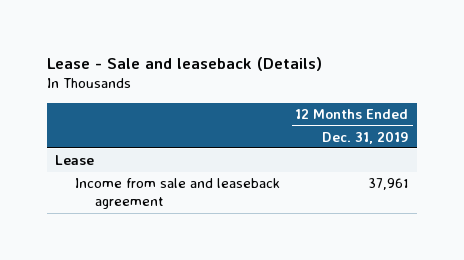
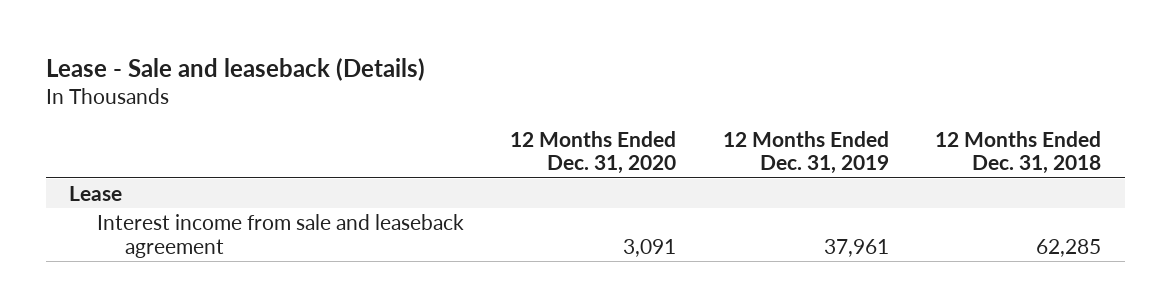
- | 12 Months Ended Dec. 31, 2019
+ | 12 Months Ended Dec. 31, 2020 | 12 Months Ended Dec. 31, 2019 | 12 Months Ended Dec. 31, 2018
- Income from sale and leaseback agreement | 37,961
+ Interest income from sale and leaseback agreement | 3,091 | 37,961 | 62,285

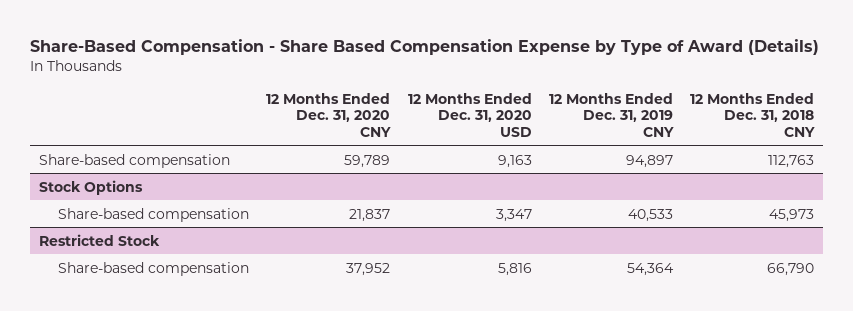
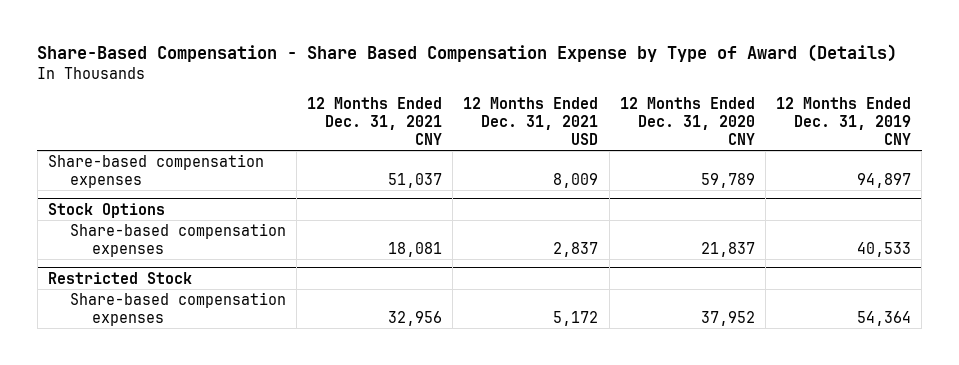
- | 12 Months Ended Dec. 31, 2020 CNY | 12 Months Ended Dec. 31, 2020 USD | 12 Months Ended Dec. 31, 2019 CNY | 12 Months Ended Dec. 31, 2018 CNY
+ | 12 Months Ended Dec. 31, 2021 CNY | 12 Months Ended Dec. 31, 2021 USD | 12 Months Ended Dec. 31, 2020 CNY | 12 Months Ended Dec. 31, 2019 CNY
- Share-based compensation | 59,789 | 9,163 | 94,897 | 112,763
+ Share-based compensation expenses | 51,037 | 8,009 | 59,789 | 94,897
@ Stock Options
- Share-based compensation | 21,837 | 3,347 | 40,533 | 45,973
+ Share-based compensation expenses | 18,081 | 2,837 | 21,837 | 40,533
@ Restricted Stock
- Share-based compensation | 37,952 | 5,816 | 54,364 | 66,790
+ Share-based compensation expenses | 32,956 | 5,172 | 37,952 | 54,364

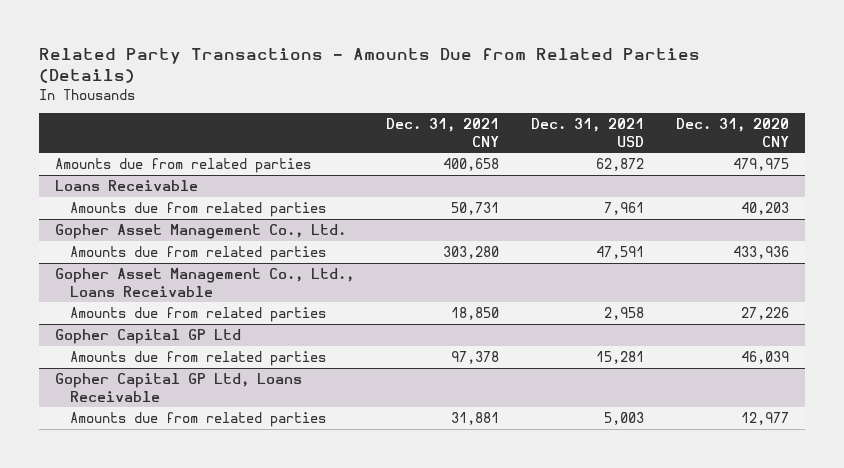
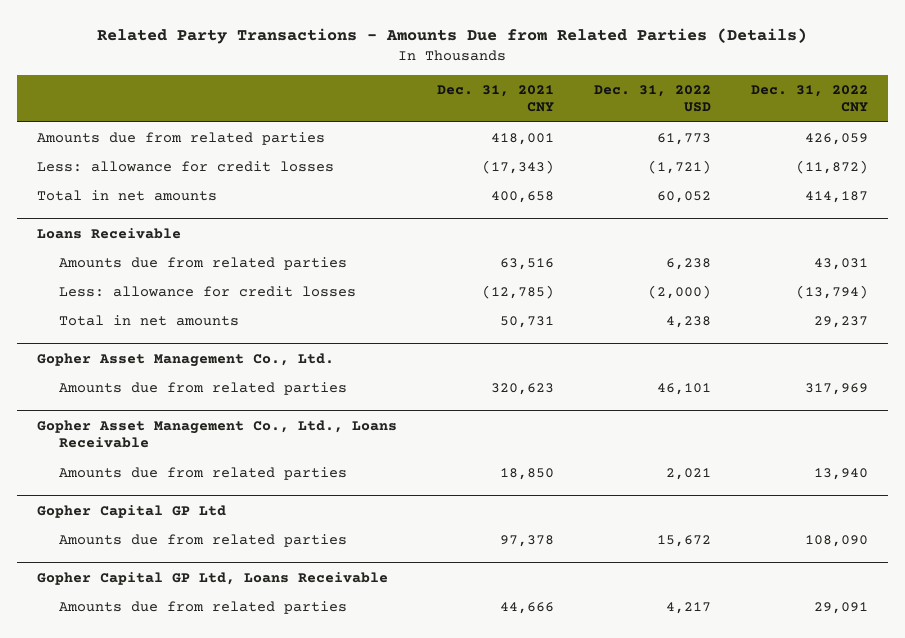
- | Dec. 31, 2021 CNY | Dec. 31, 2021 USD | Dec. 31, 2020 CNY
+ | Dec. 31, 2021 CNY | Dec. 31, 2022 USD | Dec. 31, 2022 CNY
- Amounts due from related parties | 400,658 | 62,872 | 479,975
+ Amounts due from related parties | 418,001 | 61,773 | 426,059
+ Less: allowance for credit losses | (17,343) | (1,721) | (11,872)
+ Total in net amounts | 400,658 | 60,052 | 414,187
@ Loans Receivable
- Amounts due from related parties | 50,731 | 7,961 | 40,203
+ Amounts due from related parties | 63,516 | 6,238 | 43,031
+ Less: allowance for credit losses | (12,785) | (2,000) | (13,794)
+ Total in net amounts | 50,731 | 4,238 | 29,237
@ Gopher Asset Management Co., Ltd.
- Amounts due from related parties | 303,280 | 47,591 | 433,936
+ Amounts due from related parties | 320,623 | 46,101 | 317,969
@ Gopher Capital GP Ltd, Loans Receivable
- Amounts due from related parties | 31,881 | 5,003 | 12,977
+ Amounts due from related parties | 44,666 | 4,217 | 29,091

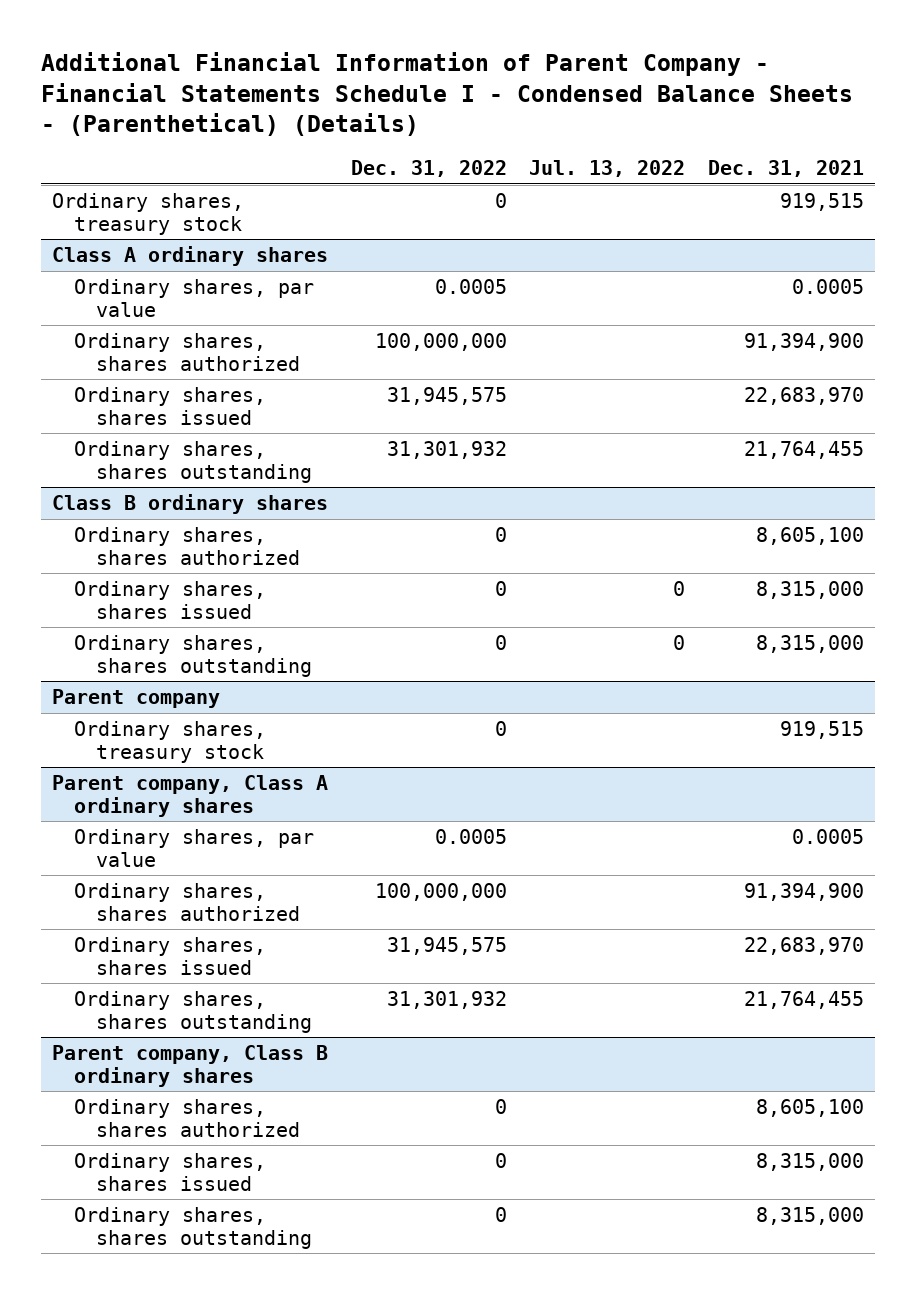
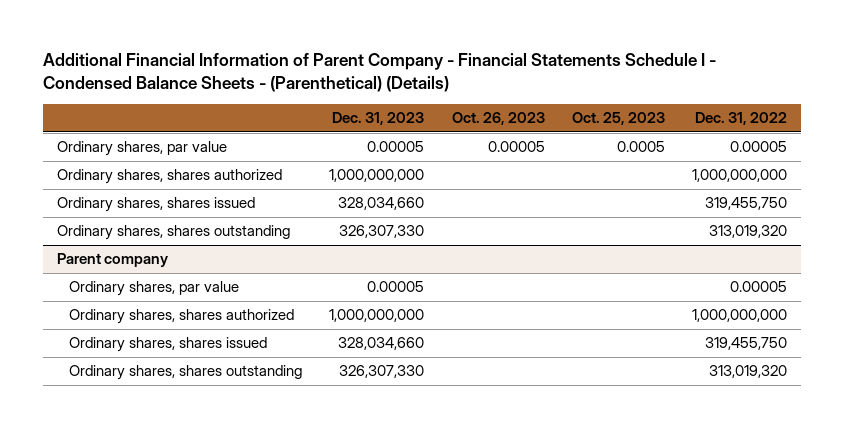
- | Dec. 31, 2022 | Jul. 13, 2022 | Dec. 31, 2021
+ | Dec. 31, 2023 | Oct. 26, 2023 | Oct. 25, 2023 | Dec. 31, 2022
- Ordinary shares, treasury stock | 0 | | 919,515
- Class A ordinary shares
- Ordinary shares, par value | 0.0005 | | 0.0005
- Ordinary shares, shares authorized | 100,000,000 | | 91,394,900
- Ordinary shares, shares issued | 31,945,575 | | 22,683,970
- Ordinary shares, shares outstanding | 31,301,932 | | 21,764,455
- Class B ordinary shares
- Ordinary shares, shares authorized | 0 | | 8,605,100
- Ordinary shares, shares issued | 0 | 0 | 8,315,000
- Ordinary shares, shares outstanding | 0 | 0 | 8,315,000
+ Ordinary shares, par value | 0.00005 | 0.00005 | 0.0005 | 0.00005
+ Ordinary shares, shares authorized | 1,000,000,000 | | | 1,000,000,000
+ Ordinary shares, shares issued | 328,034,660 | | | 319,455,750
+ Ordinary shares, shares outstanding | 326,307,330 | | | 313,019,320
@ Parent company
- Ordinary shares, treasury stock | 0 | | 919,515
- Parent company, Class A ordinary shares
- Ordinary shares, par value | 0.0005 | | 0.0005
- Ordinary shares, shares authorized | 100,000,000 | | 91,394,900
- Ordinary shares, shares issued | 31,945,575 | | 22,683,970
- Ordinary shares, shares outstanding | 31,301,932 | | 21,764,455
- Parent company, Class B ordinary shares
- Ordinary shares, shares authorized | 0 | | 8,605,100
- Ordinary shares, shares issued | 0 | | 8,315,000
- Ordinary shares, shares outstanding | 0 | | 8,315,000
@ Parent company
+ Ordinary shares, par value | 0.00005 | | | 0.00005
+ Ordinary shares, shares authorized | 1,000,000,000 | | | 1,000,000,000
+ Ordinary shares, shares issued | 328,034,660 | | | 319,455,750
+ Ordinary shares, shares outstanding | 326,307,330 | | | 313,019,320

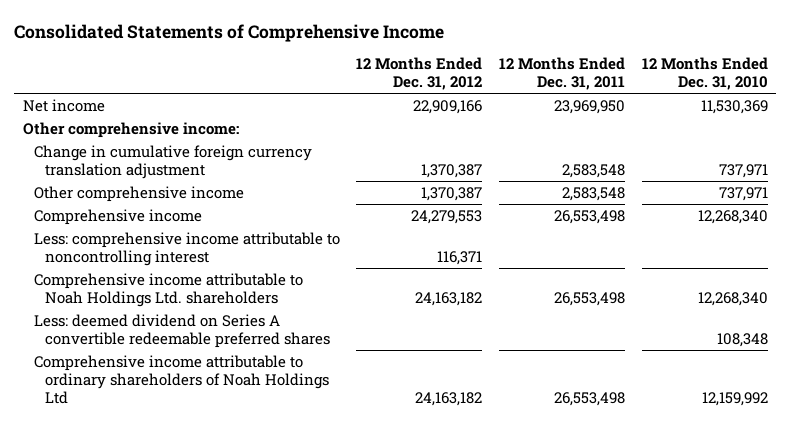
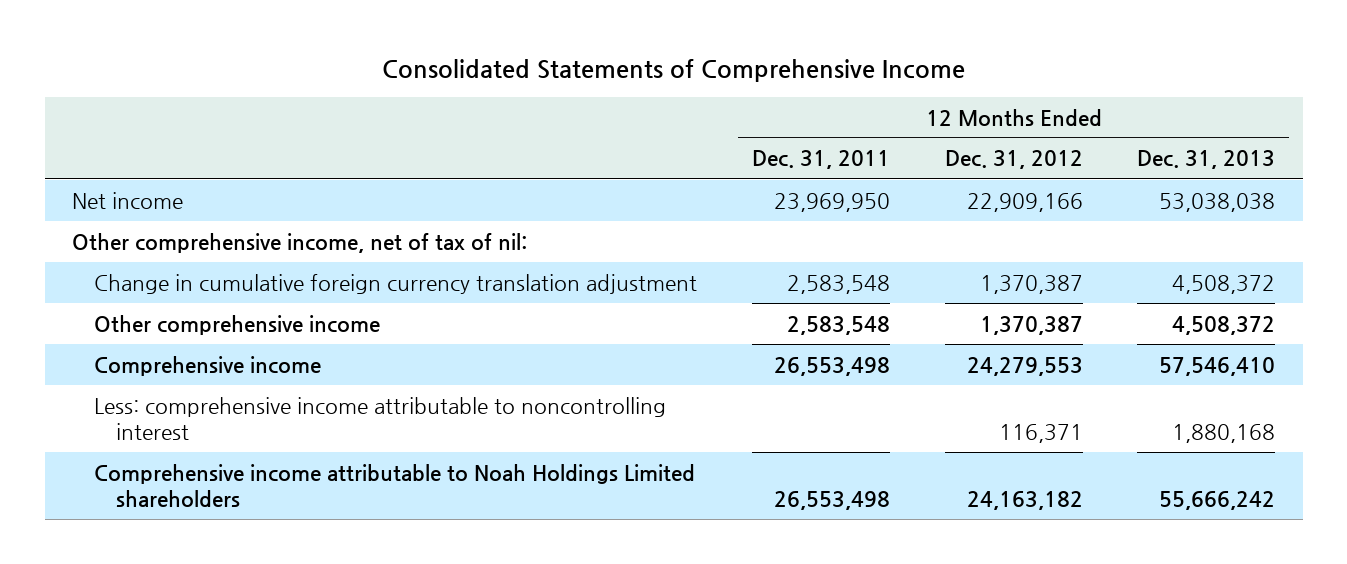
- | 12 Months Ended Dec. 31, 2012 | 12 Months Ended Dec. 31, 2011 | 12 Months Ended Dec. 31, 2010
+ | 12 Months Ended Dec. 31, 2011 | 12 Months Ended Dec. 31, 2012 | 12 Months Ended Dec. 31, 2013
- Other comprehensive income:
+ Other comprehensive income, net of tax of nil:
- Comprehensive income attributable to Noah Holdings Ltd. shareholders | 24,163,182 | 26,553,498 | 12,268,340
- Less: deemed dividend on Series A convertible redeemable preferred shares | | | 108,348
- Comprehensive income attributable to ordinary shareholders of Noah Holdings Ltd | 24,163,182 | 26,553,498 | 12,159,992
+ Comprehensive income attributable to Noah Holdings Limited shareholders | 26,553,498 | 24,163,182 | 55,666,242

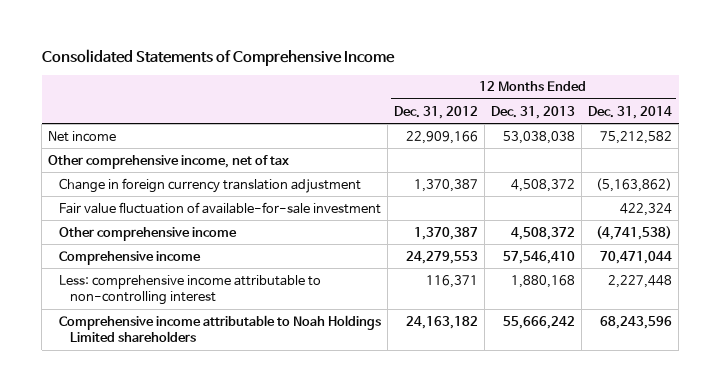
- | 12 Months Ended Dec. 31, 2011 | 12 Months Ended Dec. 31, 2012 | 12 Months Ended Dec. 31, 2013
+ | 12 Months Ended Dec. 31, 2012 | 12 Months Ended Dec. 31, 2013 | 12 Months Ended Dec. 31, 2014
- Other comprehensive income, net of tax of nil:
- Change in cumulative foreign currency translation adjustment | 2,583,548 | 1,370,387 | 4,508,372
+ Other comprehensive income, net of tax
+ Change in foreign currency translation adjustment | 1,370,387 | 4,508,372 | (5,163,862)
+ Fair value fluctuation of available-for-sale investment | | | 422,324
- Less: comprehensive income attributable to noncontrolling interest | | 116,371 | 1,880,168
+ Less: comprehensive income attributable to non-controlling interest | 116,371 | 1,880,168 | 2,227,448

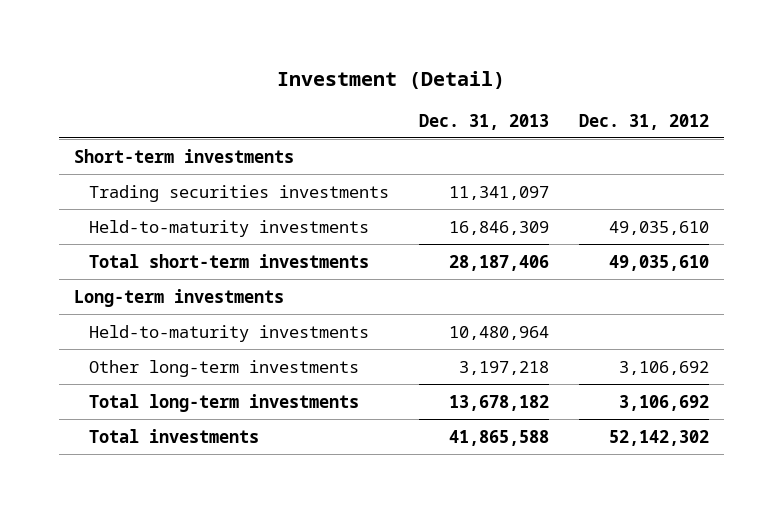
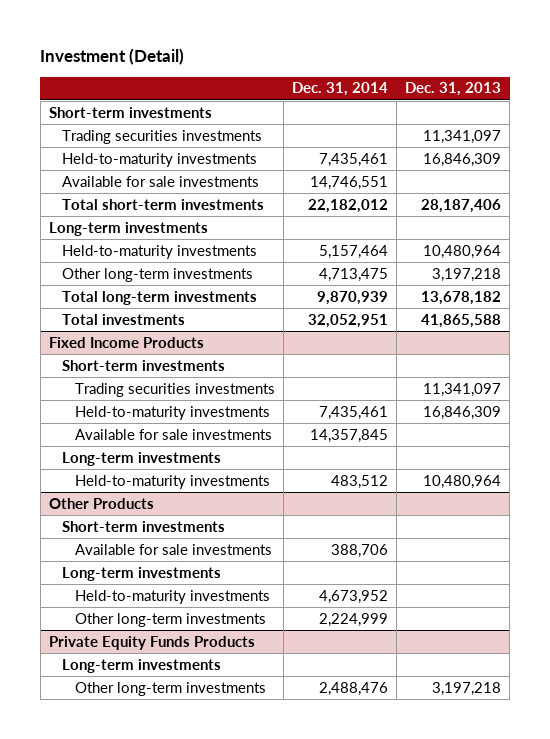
- | Dec. 31, 2013 | Dec. 31, 2012
+ | Dec. 31, 2014 | Dec. 31, 2013
+ Available for sale investments | 14,746,551 |
+ Fixed Income Products
+ Short-term investments
+ Trading securities investments | | 11,341,097
+ Held-to-maturity investments | 7,435,461 | 16,846,309
+ Available for sale investments | 14,357,845 |
+ Long-term investments
+ Held-to-maturity investments | 483,512 | 10,480,964
+ Other Products
+ Short-term investments
+ Available for sale investments | 388,706 |
+ Long-term investments
+ Held-to-maturity investments | 4,673,952 |
+ Other long-term investments | 2,224,999 |
+ Private Equity Funds Products
+ Long-term investments
+ Other long-term investments | 2,488,476 | 3,197,218

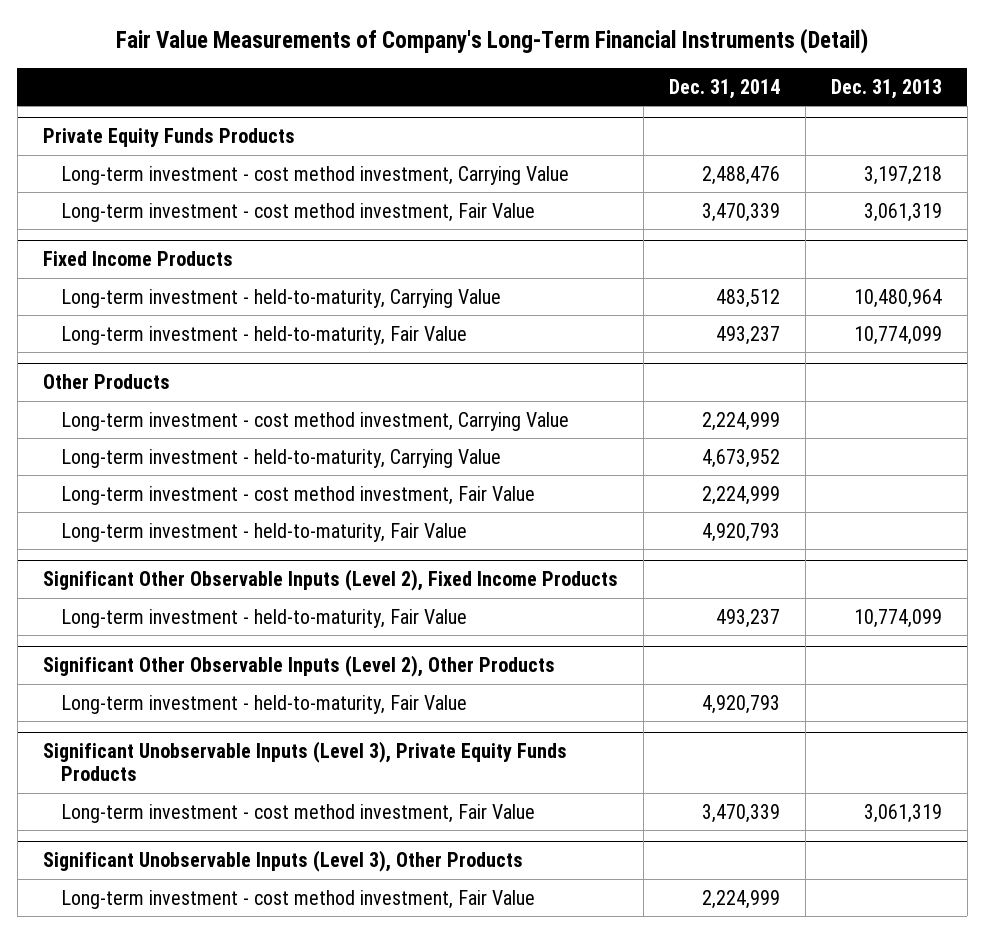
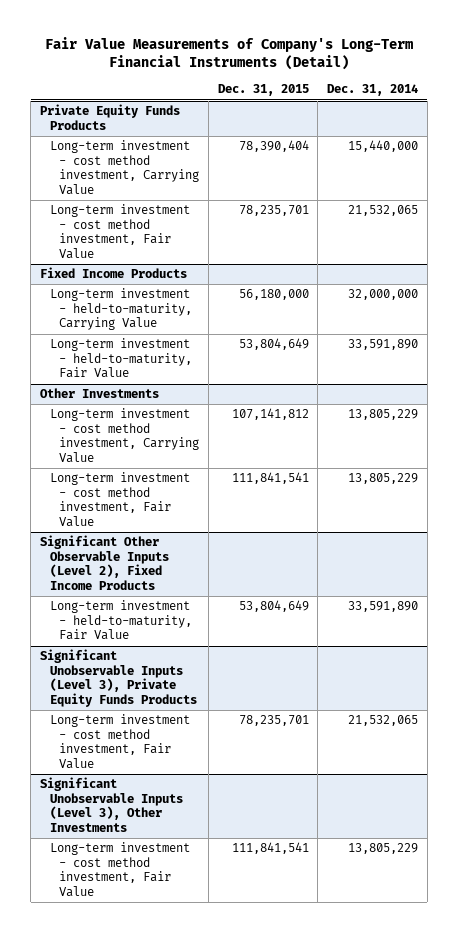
- | Dec. 31, 2014 | Dec. 31, 2013
+ | Dec. 31, 2015 | Dec. 31, 2014
@ Private Equity Funds Products
- Long-term investment - cost method investment, Carrying Value | 2,488,476 | 3,197,218
- Long-term investment - cost method investment, Fair Value | 3,470,339 | 3,061,319
+ Long-term investment - cost method investment, Carrying Value | 78,390,404 | 15,440,000
+ Long-term investment - cost method investment, Fair Value | 78,235,701 | 21,532,065
@ Fixed Income Products
- Long-term investment - held-to-maturity, Carrying Value | 483,512 | 10,480,964
- Long-term investment - held-to-maturity, Fair Value | 493,237 | 10,774,099
- Other Products
- Long-term investment - cost method investment, Carrying Value | 2,224,999 |
- Long-term investment - held-to-maturity, Carrying Value | 4,673,952 |
- Long-term investment - cost method investment, Fair Value | 2,224,999 |
- Long-term investment - held-to-maturity, Fair Value | 4,920,793 |
@ Fixed Income Products
+ Long-term investment - held-to-maturity, Carrying Value | 56,180,000 | 32,000,000
+ Long-term investment - held-to-maturity, Fair Value | 53,804,649 | 33,591,890
+ Other Investments
+ Long-term investment - cost method investment, Carrying Value | 107,141,812 | 13,805,229
+ Long-term investment - cost method investment, Fair Value | 111,841,541 | 13,805,229
@ Significant Other Observable Inputs (Level 2), Fixed Income Products
- Long-term investment - held-to-maturity, Fair Value | 493,237 | 10,774,099
- Significant Other Observable Inputs (Level 2), Other Products
- Long-term investment - held-to-maturity, Fair Value | 4,920,793 |
@ Significant Other Observable Inputs (Level 2), Fixed Income Products
+ Long-term investment - held-to-maturity, Fair Value | 53,804,649 | 33,591,890
@ Significant Unobservable Inputs (Level 3), Private Equity Funds Products
- Long-term investment - cost method investment, Fair Value | 3,470,339 | 3,061,319
- Significant Unobservable Inputs (Level 3), Other Products
- Long-term investment - cost method investment, Fair Value | 2,224,999 |
@ Significant Unobservable Inputs (Level 3), Private Equity Funds Products
+ Long-term investment - cost method investment, Fair Value | 78,235,701 | 21,532,065
+ Significant Unobservable Inputs (Level 3), Other Investments
+ Long-term investment - cost method investment, Fair Value | 111,841,541 | 13,805,229

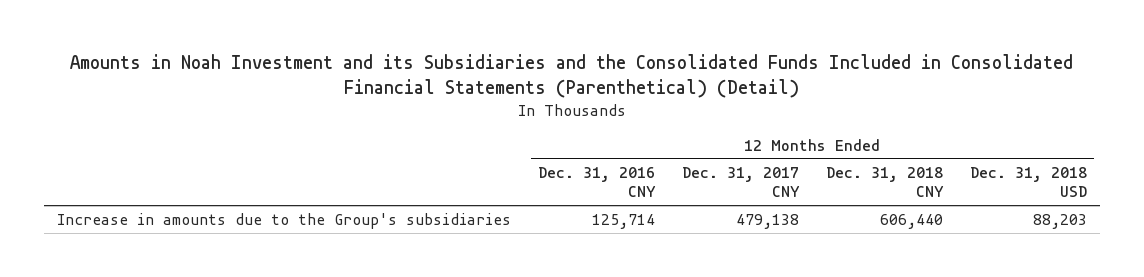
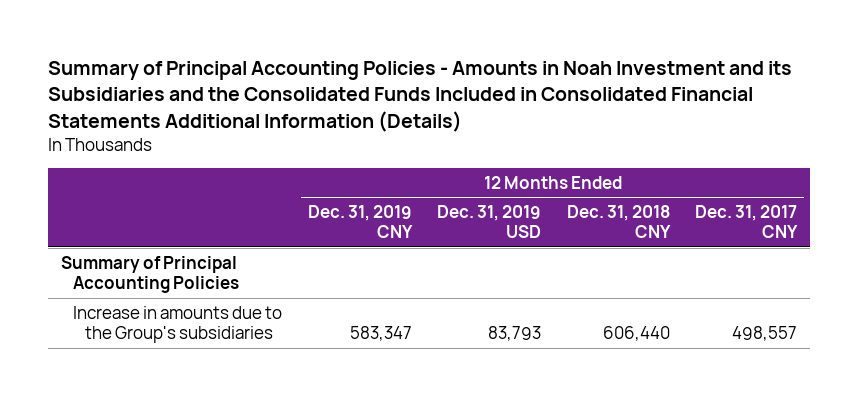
- Amounts in Noah Investment and its Subsidiaries and the Consolidated Funds Included in Consolidated Financial Statements (Parenthetical) (Detail)
+ Summary of Principal Accounting Policies - Amounts in Noah Investment and its Subsidiaries and the Consolidated Funds Included in Consolidated Financial Statements Additional Information (Details)
- | 12 Months Ended Dec. 31, 2016 CNY | 12 Months Ended Dec. 31, 2017 CNY | 12 Months Ended Dec. 31, 2018 CNY | 12 Months Ended Dec. 31, 2018 USD
+ | 12 Months Ended Dec. 31, 2019 CNY | 12 Months Ended Dec. 31, 2019 USD | 12 Months Ended Dec. 31, 2018 CNY | 12 Months Ended Dec. 31, 2017 CNY
- Increase in amounts due to the Group's subsidiaries | 125,714 | 479,138 | 606,440 | 88,203
+ Summary of Principal Accounting Policies
+ Increase in amounts due to the Group's subsidiaries | 583,347 | 83,793 | 606,440 | 498,557

